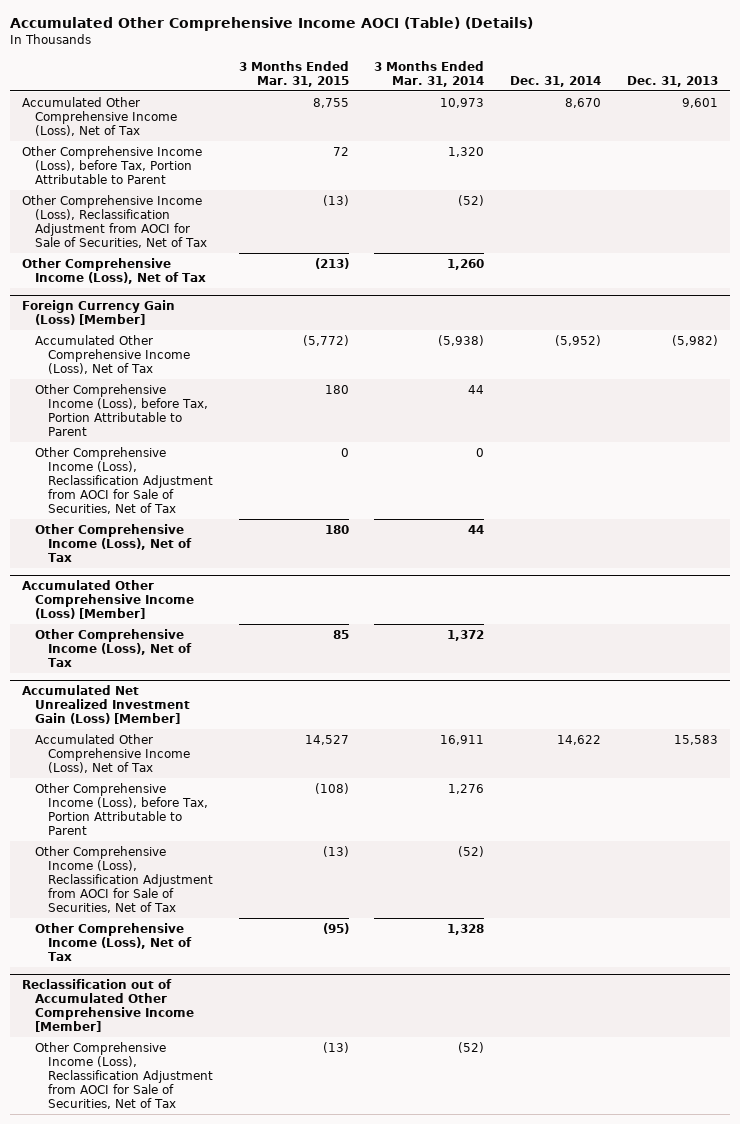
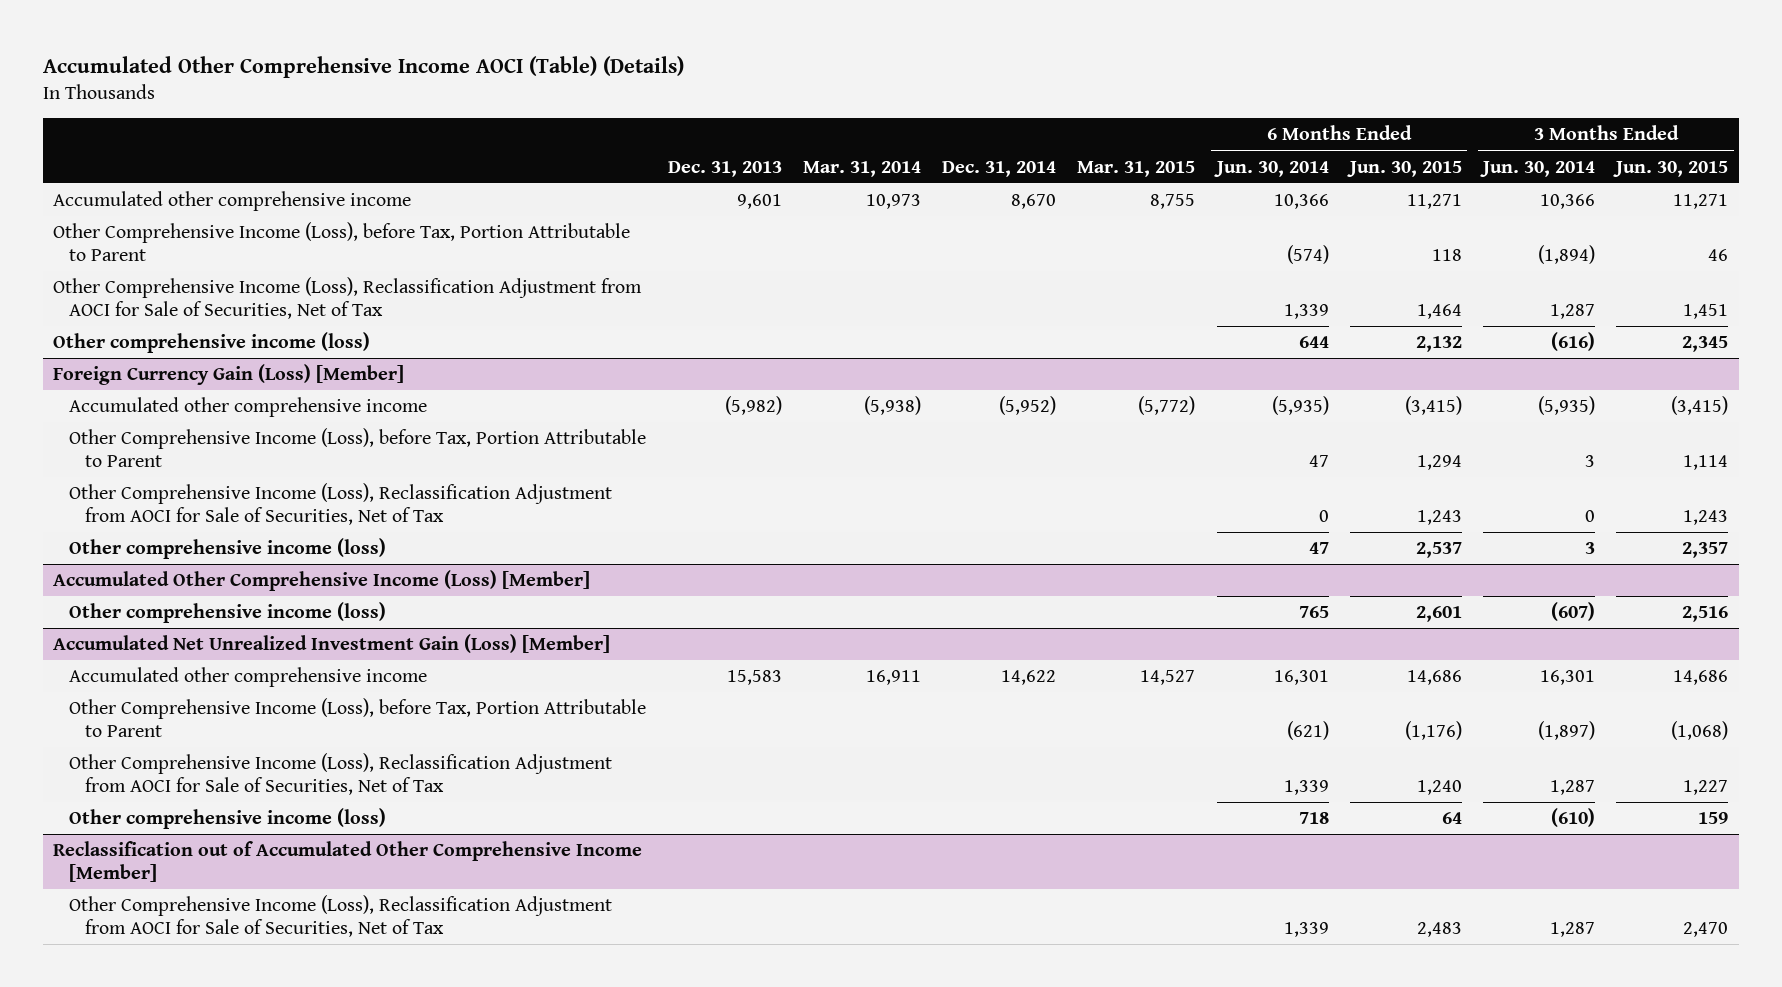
- | 3 Months Ended Mar. 31, 2015 | 3 Months Ended Mar. 31, 2014 | Dec. 31, 2014 | Dec. 31, 2013
+ | Dec. 31, 2013 | Mar. 31, 2014 | Dec. 31, 2014 | Mar. 31, 2015 | 6 Months Ended Jun. 30, 2014 | 6 Months Ended Jun. 30, 2015 | 3 Months Ended Jun. 30, 2014 | 3 Months Ended Jun. 30, 2015
- Accumulated Other Comprehensive Income (Loss), Net of Tax | 8,755 | 10,973 | 8,670 | 9,601
+ Accumulated other comprehensive income | 9,601 | 10,973 | 8,670 | 8,755 | 10,366 | 11,271 | 10,366 | 11,271
- Other Comprehensive Income (Loss), Net of Tax | (213) | 1,260 | |
+ Other comprehensive income (loss) | | | | | 644 | 2,132 | (616) | 2,345
@ Foreign Currency Gain (Loss) [Member]
- Accumulated Other Comprehensive Income (Loss), Net of Tax | (5,772) | (5,938) | (5,952) | (5,982)
+ Accumulated other comprehensive income | (5,982) | (5,938) | (5,952) | (5,772) | (5,935) | (3,415) | (5,935) | (3,415)
- Other Comprehensive Income (Loss), Net of Tax | 180 | 44 | |
+ Other comprehensive income (loss) | | | | | 47 | 2,537 | 3 | 2,357
@ Accumulated Other Comprehensive Income (Loss) [Member]
- Other Comprehensive Income (Loss), Net of Tax | 85 | 1,372 | |
+ Other comprehensive income (loss) | | | | | 765 | 2,601 | (607) | 2,516
@ Accumulated Net Unrealized Investment Gain (Loss) [Member]
- Accumulated Other Comprehensive Income (Loss), Net of Tax | 14,527 | 16,911 | 14,622 | 15,583
+ Accumulated other comprehensive income | 15,583 | 16,911 | 14,622 | 14,527 | 16,301 | 14,686 | 16,301 | 14,686
- Other Comprehensive Income (Loss), Net of Tax | (95) | 1,328 | |
+ Other comprehensive income (loss) | | | | | 718 | 64 | (610) | 159

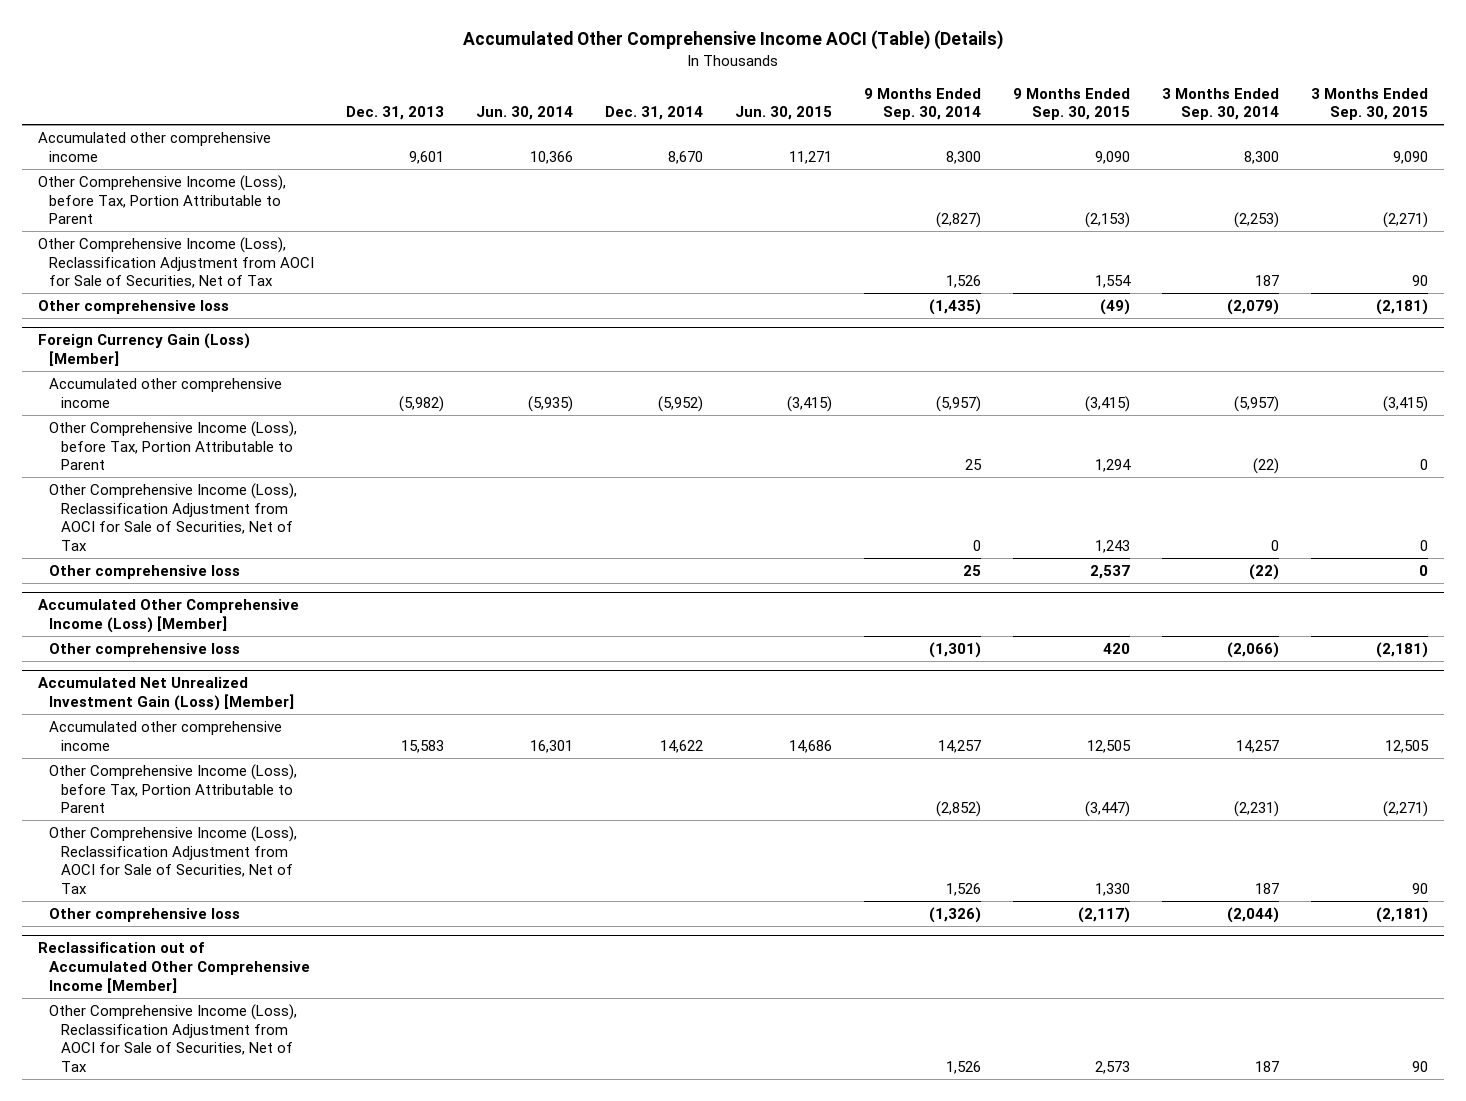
- | Dec. 31, 2013 | Mar. 31, 2014 | Dec. 31, 2014 | Mar. 31, 2015 | 6 Months Ended Jun. 30, 2014 | 6 Months Ended Jun. 30, 2015 | 3 Months Ended Jun. 30, 2014 | 3 Months Ended Jun. 30, 2015
+ | Dec. 31, 2013 | Jun. 30, 2014 | Dec. 31, 2014 | Jun. 30, 2015 | 9 Months Ended Sep. 30, 2014 | 9 Months Ended Sep. 30, 2015 | 3 Months Ended Sep. 30, 2014 | 3 Months Ended Sep. 30, 2015
- Other comprehensive income (loss) | | | | | 644 | 2,132 | (616) | 2,345
+ Other comprehensive loss | | | | | (1,435) | (49) | (2,079) | (2,181)
@ Foreign Currency Gain (Loss) [Member]
- Other comprehensive income (loss) | | | | | 47 | 2,537 | 3 | 2,357
+ Other comprehensive loss | | | | | 25 | 2,537 | (22) | 0
@ Accumulated Other Comprehensive Income (Loss) [Member]
- Other comprehensive income (loss) | | | | | 765 | 2,601 | (607) | 2,516
+ Other comprehensive loss | | | | | (1,301) | 420 | (2,066) | (2,181)
@ Accumulated Net Unrealized Investment Gain (Loss) [Member]
- Other comprehensive income (loss) | | | | | 718 | 64 | (610) | 159
+ Other comprehensive loss | | | | | (1,326) | (2,117) | (2,044) | (2,181)

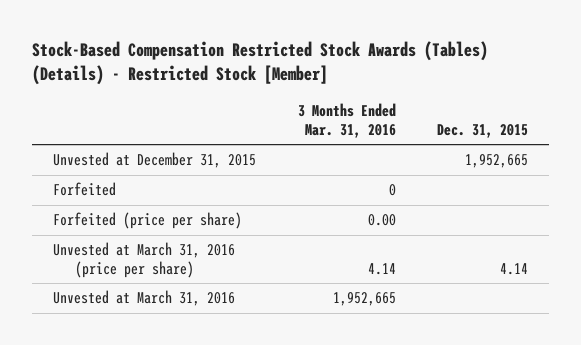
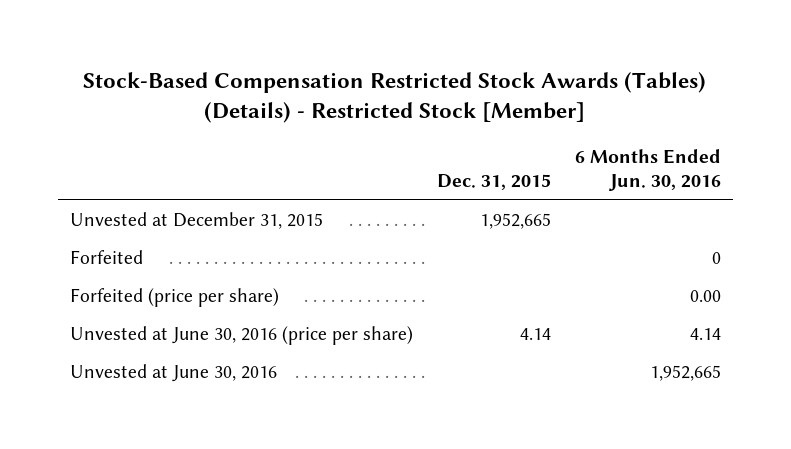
- | 3 Months Ended Mar. 31, 2016 | Dec. 31, 2015
+ | Dec. 31, 2015 | 6 Months Ended Jun. 30, 2016
- Unvested at March 31, 2016 (price per share) | 4.14 | 4.14
- Unvested at March 31, 2016 | 1,952,665 |
+ Unvested at June 30, 2016 (price per share) | 4.14 | 4.14
+ Unvested at June 30, 2016 | | 1,952,665

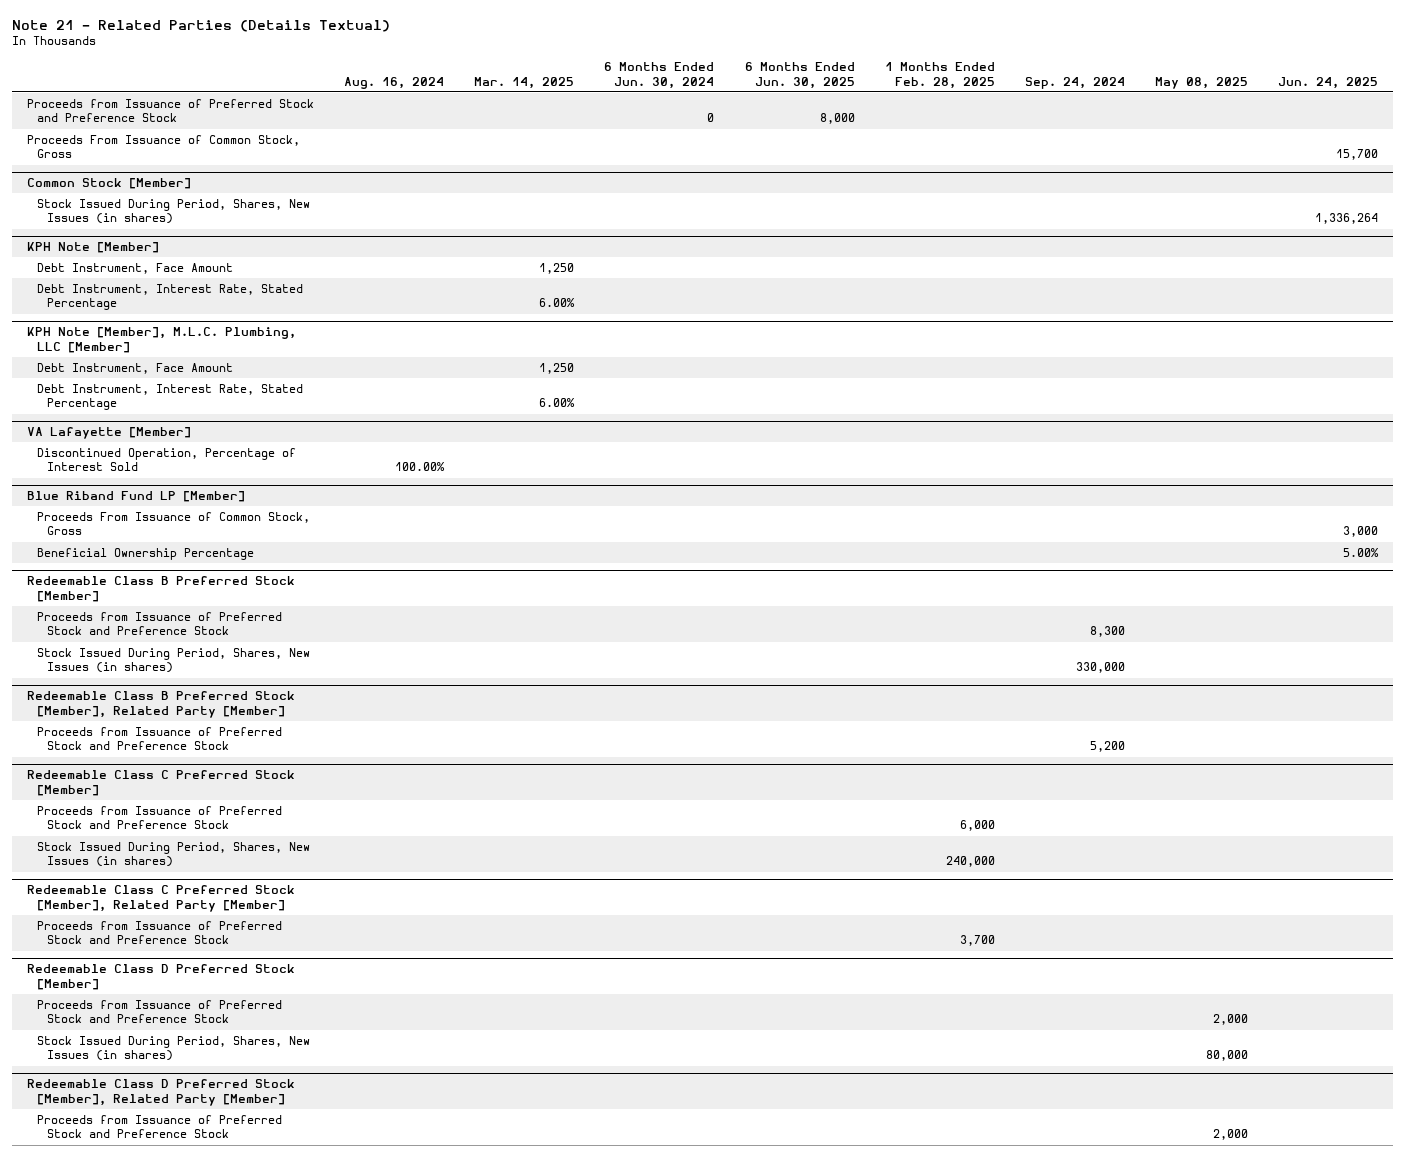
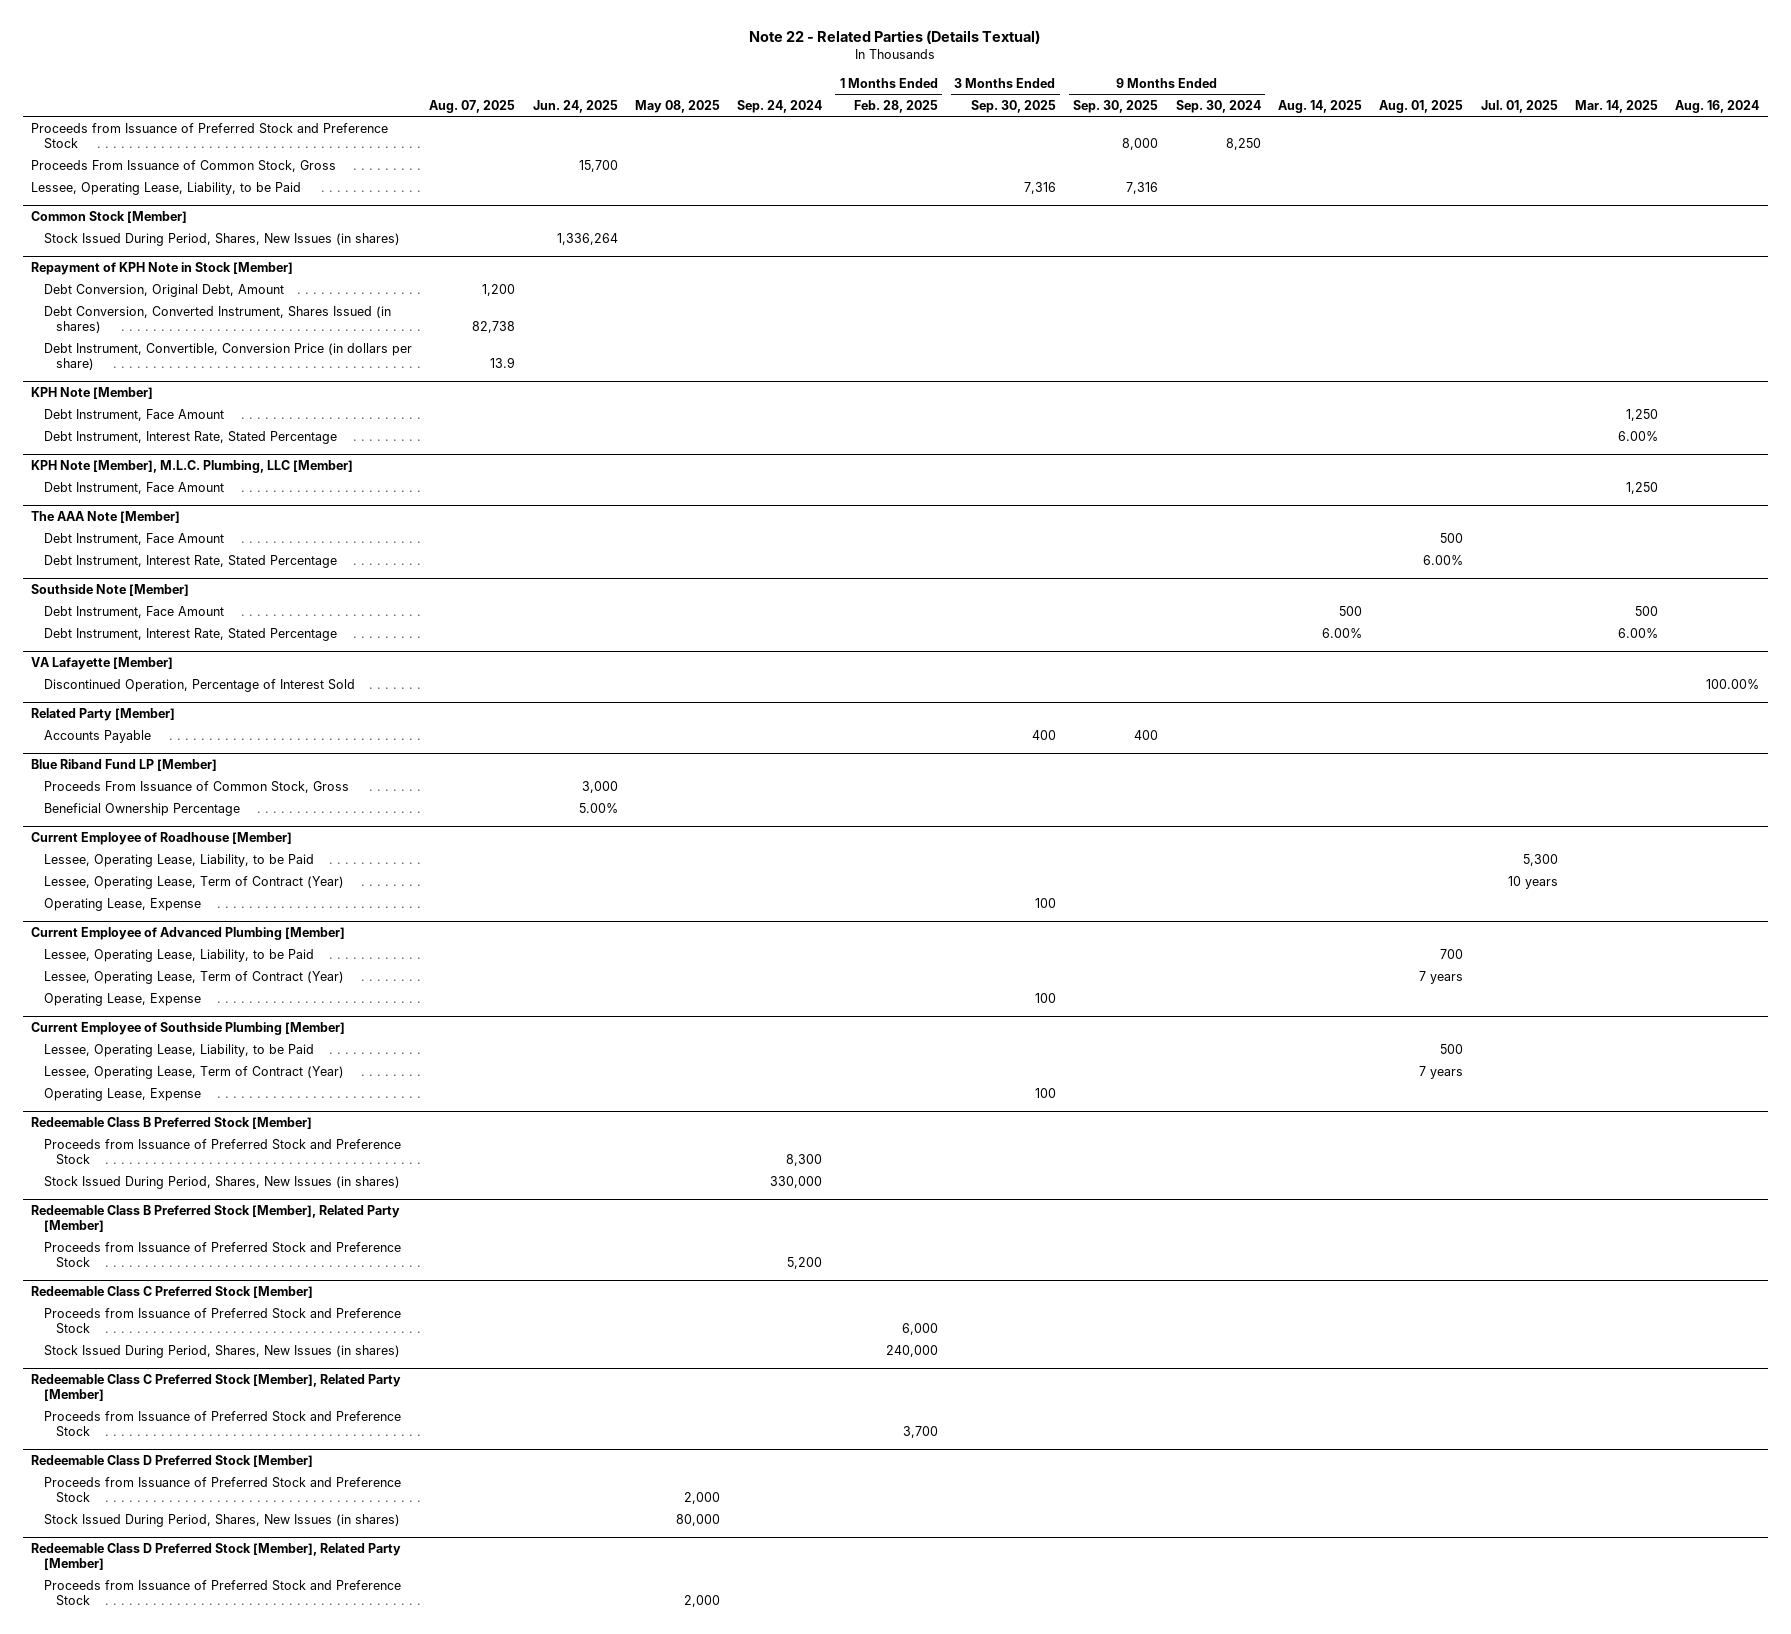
- Note 21 - Related Parties (Details Textual)
+ Note 22 - Related Parties (Details Textual)
- | Aug. 16, 2024 | Mar. 14, 2025 | 6 Months Ended Jun. 30, 2024 | 6 Months Ended Jun. 30, 2025 | 1 Months Ended Feb. 28, 2025 | Sep. 24, 2024 | May 08, 2025 | Jun. 24, 2025
+ | Aug. 07, 2025 | Jun. 24, 2025 | May 08, 2025 | Sep. 24, 2024 | 1 Months Ended Feb. 28, 2025 | 3 Months Ended Sep. 30, 2025 | 9 Months Ended Sep. 30, 2025 | 9 Months Ended Sep. 30, 2024 | Aug. 14, 2025 | Aug. 01, 2025 | Jul. 01, 2025 | Mar. 14, 2025 | Aug. 16, 2024
+ Lessee, Operating Lease, Liability, to be Paid | | | | | | 7,316 | 7,316 | | | | | |
+ Repayment of KPH Note in Stock [Member]
+ Debt Conversion, Original Debt, Amount | 1,200 | | | | | | | | | | | |
+ Debt Conversion, Converted Instrument, Shares Issued (in shares) | 82,738 | | | | | | | | | | | |
+ Debt Instrument, Convertible, Conversion Price (in dollars per share) | 13.9 | | | | | | | | | | | |
@ KPH Note [Member], M.L.C. Plumbing, LLC [Member]
- Debt Instrument, Interest Rate, Stated Percentage | | 6.00% | | | | | |
+ The AAA Note [Member]
+ Debt Instrument, Face Amount | | | | | | | | | | 500 | | |
+ Debt Instrument, Interest Rate, Stated Percentage | | | | | | | | | | 6.00% | | |
+ Southside Note [Member]
+ Debt Instrument, Face Amount | | | | | | | | | 500 | | | 500 |
+ Debt Instrument, Interest Rate, Stated Percentage | | | | | | | | | 6.00% | | | 6.00% |
+ Related Party [Member]
+ Accounts Payable | | | | | | 400 | 400 | | | | | |
+ Current Employee of Roadhouse [Member]
+ Lessee, Operating Lease, Liability, to be Paid | | | | | | | | | | | 5,300 | |
+ Lessee, Operating Lease, Term of Contract (Year) | | | | | | | | | | | 10 years | |
+ Operating Lease, Expense | | | | | | 100 | | | | | | |
+ Current Employee of Advanced Plumbing [Member]
+ Lessee, Operating Lease, Liability, to be Paid | | | | | | | | | | 700 | | |
+ Lessee, Operating Lease, Term of Contract (Year) | | | | | | | | | | 7 years | | |
+ Operating Lease, Expense | | | | | | 100 | | | | | | |
+ Current Employee of Southside Plumbing [Member]
+ Lessee, Operating Lease, Liability, to be Paid | | | | | | | | | | 500 | | |
+ Lessee, Operating Lease, Term of Contract (Year) | | | | | | | | | | 7 years | | |
+ Operating Lease, Expense | | | | | | 100 | | | | | | |

